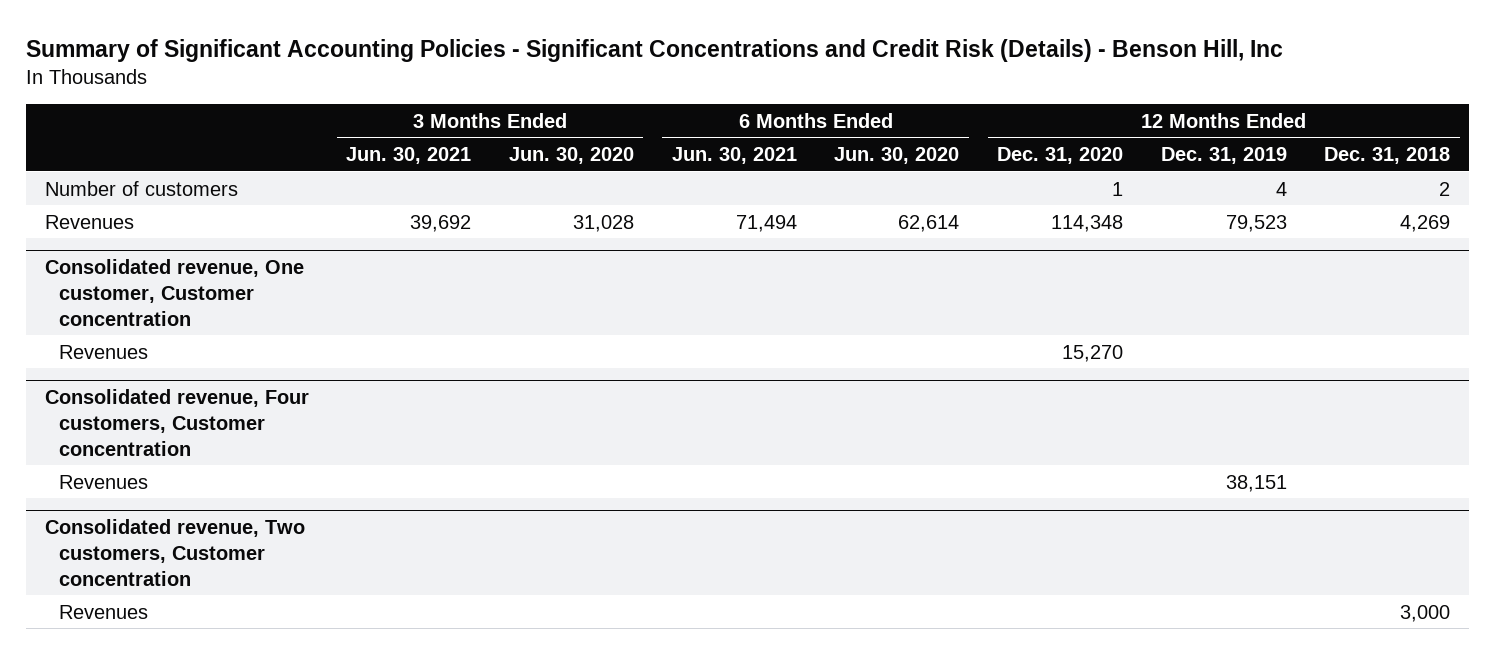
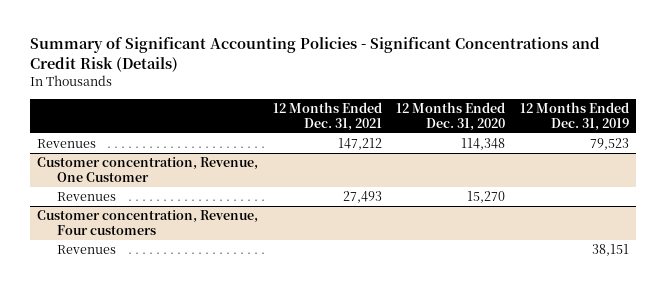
- Summary of Significant Accounting Policies - Significant Concentrations and Credit Risk (Details) - Benson Hill, Inc
+ Summary of Significant Accounting Policies - Significant Concentrations and Credit Risk (Details)
- | 3 Months Ended Jun. 30, 2021 | 3 Months Ended Jun. 30, 2020 | 6 Months Ended Jun. 30, 2021 | 6 Months Ended Jun. 30, 2020 | 12 Months Ended Dec. 31, 2020 | 12 Months Ended Dec. 31, 2019 | 12 Months Ended Dec. 31, 2018
+ | 12 Months Ended Dec. 31, 2021 | 12 Months Ended Dec. 31, 2020 | 12 Months Ended Dec. 31, 2019
- Number of customers | | | | | 1 | 4 | 2
- Consolidated revenue, One customer, Customer concentration
+ Customer concentration, Revenue, One Customer
- Consolidated revenue, Four customers, Customer concentration
+ Customer concentration, Revenue, Four customers
- Consolidated revenue, Two customers, Customer concentration
- Revenues | | | | | | | 3,000

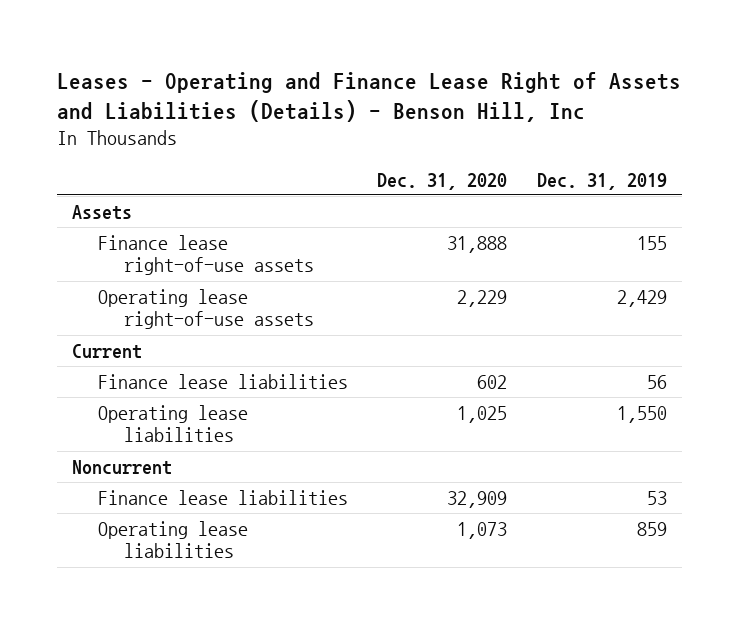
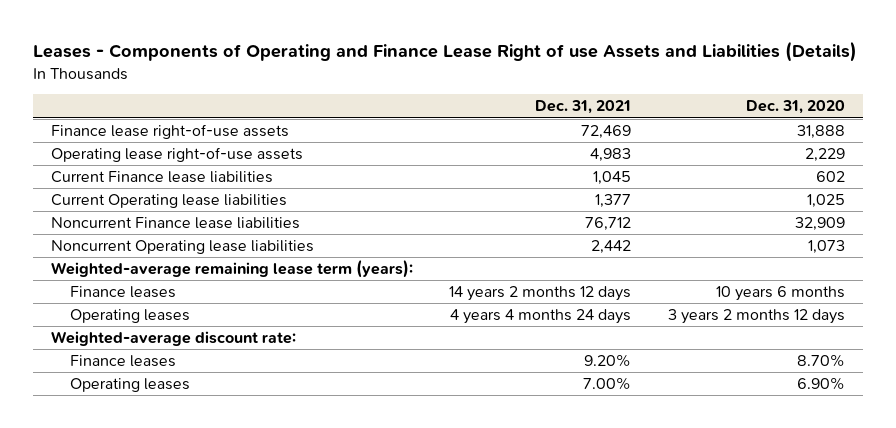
- Leases - Operating and Finance Lease Right of Assets and Liabilities (Details) - Benson Hill, Inc
+ Leases - Components of Operating and Finance Lease Right of use Assets and Liabilities (Details)
- | Dec. 31, 2020 | Dec. 31, 2019
+ | Dec. 31, 2021 | Dec. 31, 2020
- Assets
- Current
- Finance lease liabilities | 602 | 56
- Operating lease liabilities | 1,025 | 1,550
- Noncurrent
- Finance lease liabilities | 32,909 | 53
- Operating lease liabilities | 1,073 | 859
+ Current Finance lease liabilities | 1,045 | 602
+ Current Operating lease liabilities | 1,377 | 1,025
+ Noncurrent Finance lease liabilities | 76,712 | 32,909
+ Noncurrent Operating lease liabilities | 2,442 | 1,073
+ Weighted-average remaining lease term (years):
+ Finance leases | 14 years 2 months 12 days | 10 years 6 months
+ Operating leases | 4 years 4 months 24 days | 3 years 2 months 12 days
+ Weighted-average discount rate:
+ Finance leases | 9.20% | 8.70%
+ Operating leases | 7.00% | 6.90%

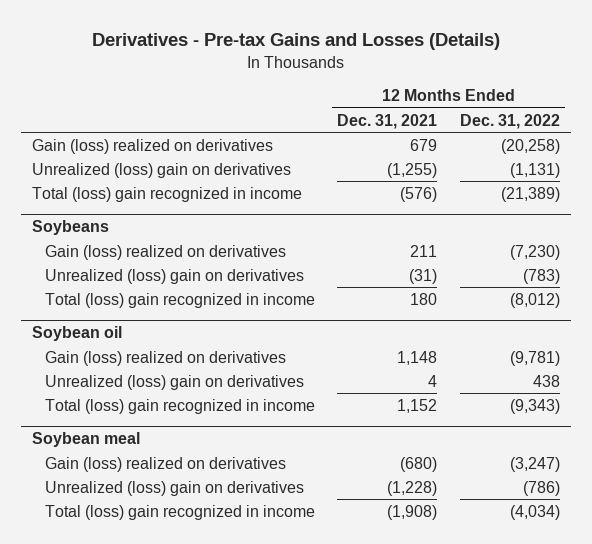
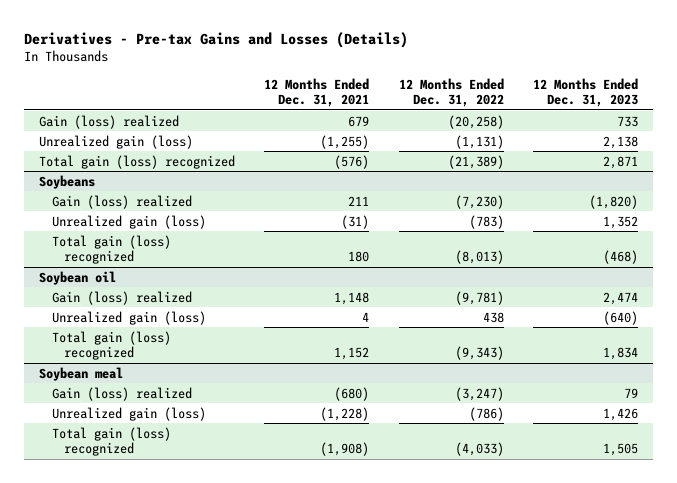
- | 12 Months Ended Dec. 31, 2021 | 12 Months Ended Dec. 31, 2022
+ | 12 Months Ended Dec. 31, 2021 | 12 Months Ended Dec. 31, 2022 | 12 Months Ended Dec. 31, 2023
- Gain (loss) realized on derivatives | 679 | (20,258)
- Unrealized (loss) gain on derivatives | (1,255) | (1,131)
- Total (loss) gain recognized in income | (576) | (21,389)
+ Gain (loss) realized | 679 | (20,258) | 733
+ Unrealized gain (loss) | (1,255) | (1,131) | 2,138
+ Total gain (loss) recognized | (576) | (21,389) | 2,871
@ Soybeans
- Gain (loss) realized on derivatives | 211 | (7,230)
- Unrealized (loss) gain on derivatives | (31) | (783)
- Total (loss) gain recognized in income | 180 | (8,012)
+ Gain (loss) realized | 211 | (7,230) | (1,820)
+ Unrealized gain (loss) | (31) | (783) | 1,352
+ Total gain (loss) recognized | 180 | (8,013) | (468)
@ Soybean oil
- Gain (loss) realized on derivatives | 1,148 | (9,781)
- Unrealized (loss) gain on derivatives | 4 | 438
- Total (loss) gain recognized in income | 1,152 | (9,343)
+ Gain (loss) realized | 1,148 | (9,781) | 2,474
+ Unrealized gain (loss) | 4 | 438 | (640)
+ Total gain (loss) recognized | 1,152 | (9,343) | 1,834
@ Soybean meal
- Gain (loss) realized on derivatives | (680) | (3,247)
- Unrealized (loss) gain on derivatives | (1,228) | (786)
- Total (loss) gain recognized in income | (1,908) | (4,034)
+ Gain (loss) realized | (680) | (3,247) | 79
+ Unrealized gain (loss) | (1,228) | (786) | 1,426
+ Total gain (loss) recognized | (1,908) | (4,033) | 1,505

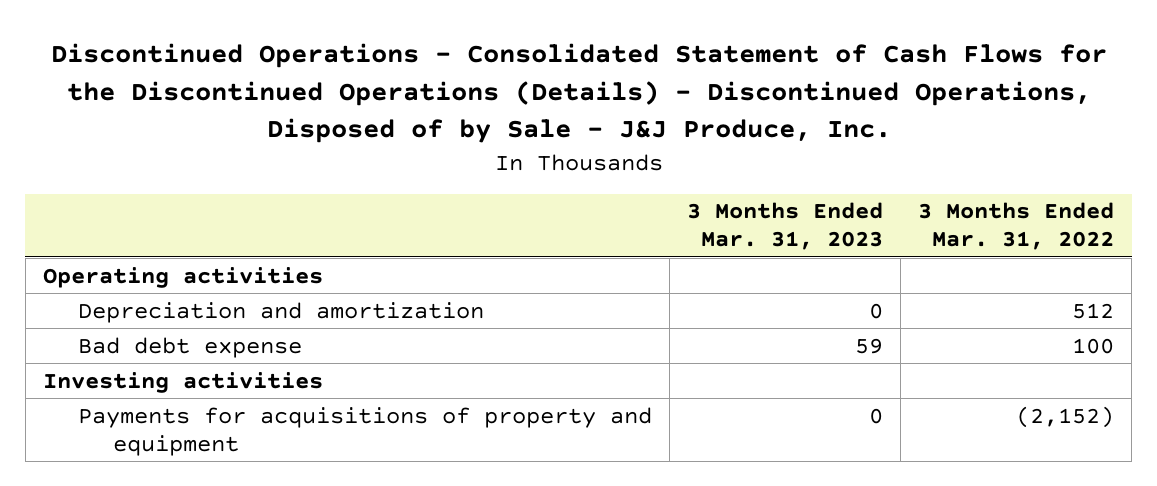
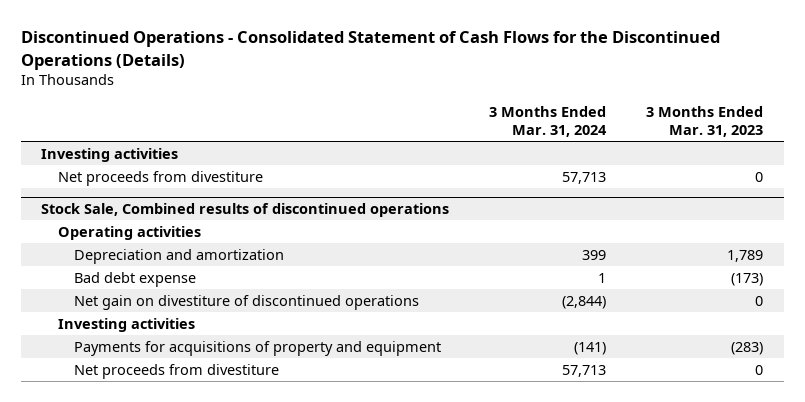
- Discontinued Operations - Consolidated Statement of Cash Flows for the Discontinued Operations (Details) - Discontinued Operations, Disposed of by Sale - J&J Produce, Inc.
+ Discontinued Operations - Consolidated Statement of Cash Flows for the Discontinued Operations (Details)
- | 3 Months Ended Mar. 31, 2023 | 3 Months Ended Mar. 31, 2022
+ | 3 Months Ended Mar. 31, 2024 | 3 Months Ended Mar. 31, 2023
+ Investing activities
+ Net proceeds from divestiture | 57,713 | 0
+ Stock Sale, Combined results of discontinued operations
- Depreciation and amortization | 0 | 512
- Bad debt expense | 59 | 100
+ Depreciation and amortization | 399 | 1,789
+ Bad debt expense | 1 | (173)
+ Net gain on divestiture of discontinued operations | (2,844) | 0
- Payments for acquisitions of property and equipment | 0 | (2,152)
+ Payments for acquisitions of property and equipment | (141) | (283)
+ Net proceeds from divestiture | 57,713 | 0

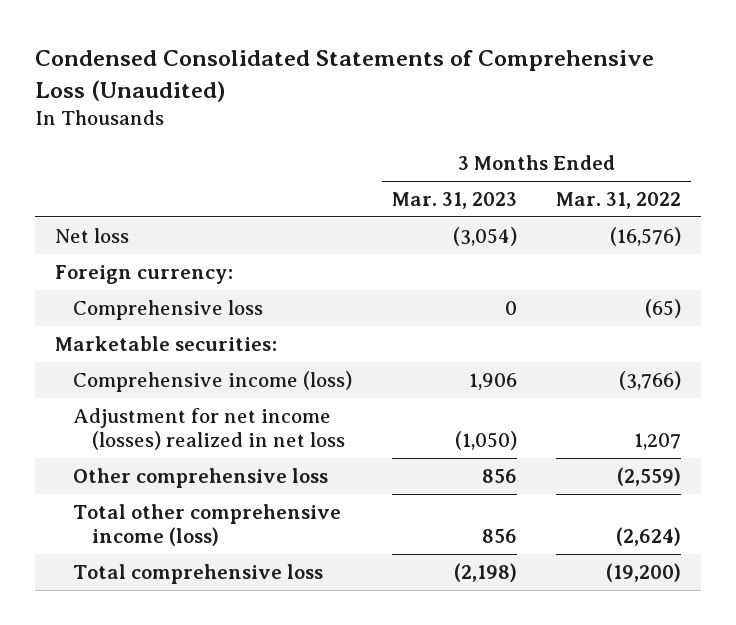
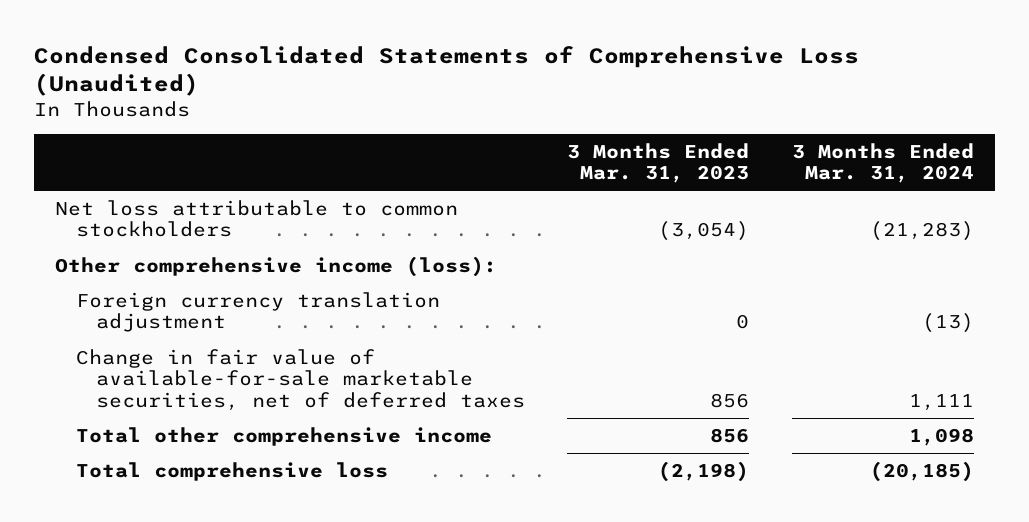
- | 3 Months Ended Mar. 31, 2023 | 3 Months Ended Mar. 31, 2022
+ | 3 Months Ended Mar. 31, 2023 | 3 Months Ended Mar. 31, 2024
- Net loss | (3,054) | (16,576)
- Foreign currency:
- Comprehensive loss | 0 | (65)
- Marketable securities:
- Comprehensive income (loss) | 1,906 | (3,766)
- Adjustment for net income (losses) realized in net loss | (1,050) | 1,207
- Other comprehensive loss | 856 | (2,559)
- Total other comprehensive income (loss) | 856 | (2,624)
+ Net loss attributable to common stockholders | (3,054) | (21,283)
+ Other comprehensive income (loss):
+ Foreign currency translation adjustment | 0 | (13)
+ Change in fair value of available-for-sale marketable securities, net of deferred taxes | 856 | 1,111
+ Total other comprehensive income | 856 | 1,098

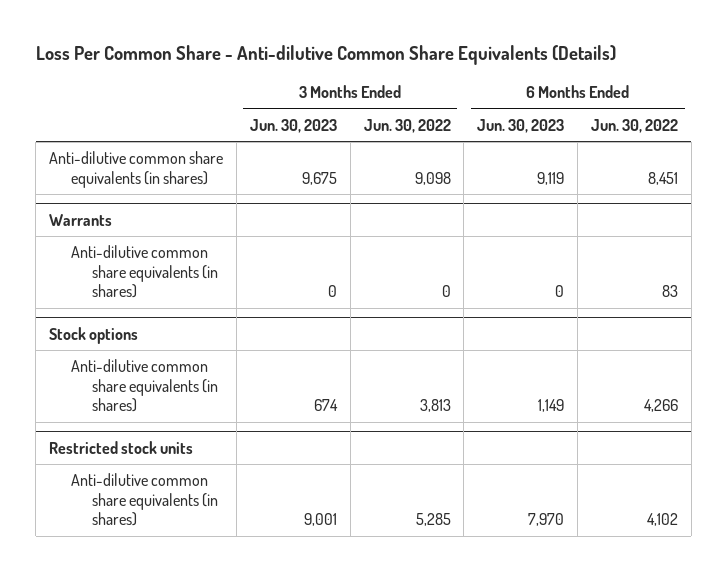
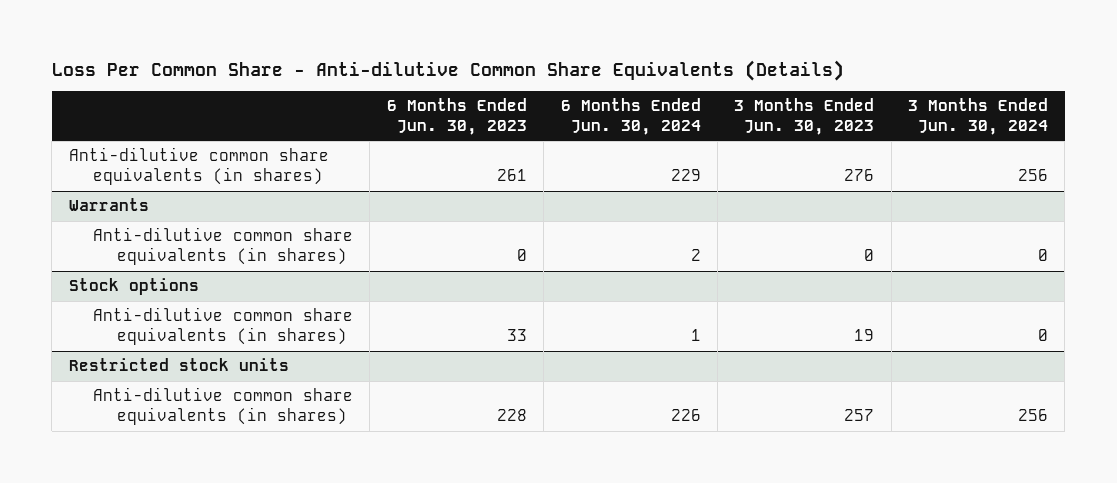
- | 3 Months Ended Jun. 30, 2023 | 3 Months Ended Jun. 30, 2022 | 6 Months Ended Jun. 30, 2023 | 6 Months Ended Jun. 30, 2022
+ | 6 Months Ended Jun. 30, 2023 | 6 Months Ended Jun. 30, 2024 | 3 Months Ended Jun. 30, 2023 | 3 Months Ended Jun. 30, 2024
- Anti-dilutive common share equivalents (in shares) | 9,675 | 9,098 | 9,119 | 8,451
+ Anti-dilutive common share equivalents (in shares) | 261 | 229 | 276 | 256
@ Stock options
- Anti-dilutive common share equivalents (in shares) | 674 | 3,813 | 1,149 | 4,266
+ Anti-dilutive common share equivalents (in shares) | 33 | 1 | 19 | 0
@ Restricted stock units
- Anti-dilutive common share equivalents (in shares) | 9,001 | 5,285 | 7,970 | 4,102
+ Anti-dilutive common share equivalents (in shares) | 228 | 226 | 257 | 256

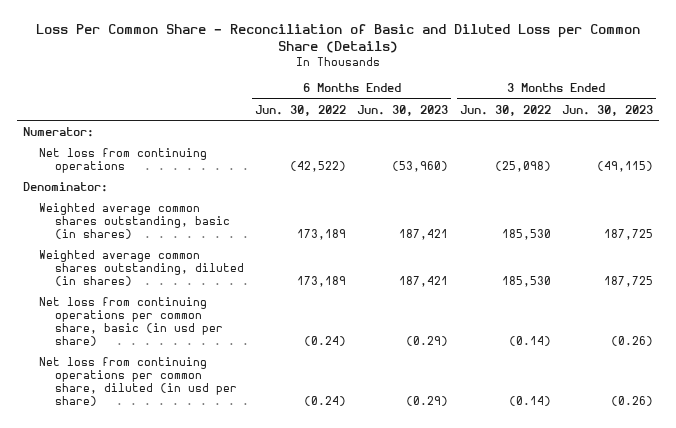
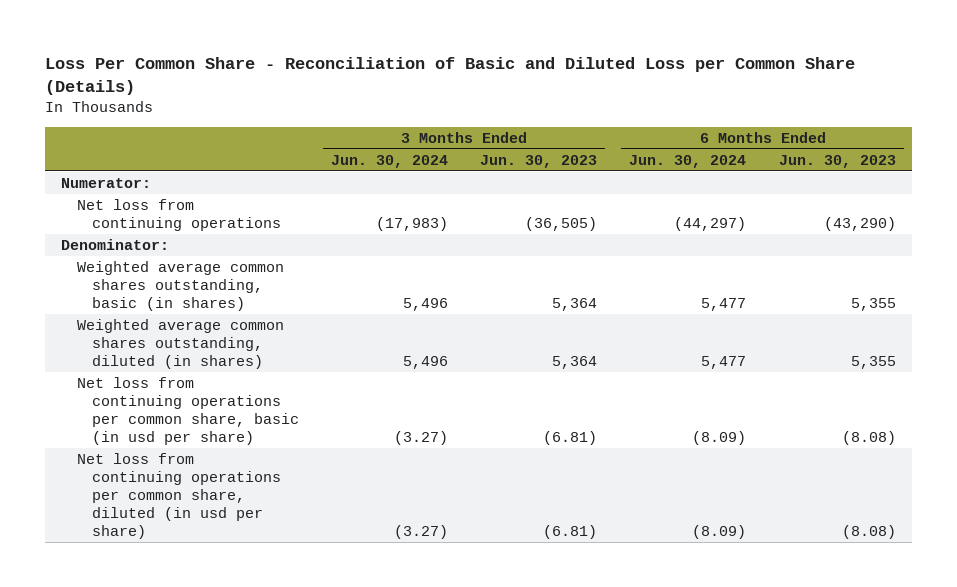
- | 6 Months Ended Jun. 30, 2022 | 6 Months Ended Jun. 30, 2023 | 3 Months Ended Jun. 30, 2022 | 3 Months Ended Jun. 30, 2023
+ | 3 Months Ended Jun. 30, 2024 | 3 Months Ended Jun. 30, 2023 | 6 Months Ended Jun. 30, 2024 | 6 Months Ended Jun. 30, 2023
- Net loss from continuing operations | (42,522) | (53,960) | (25,098) | (49,115)
+ Net loss from continuing operations | (17,983) | (36,505) | (44,297) | (43,290)
- Weighted average common shares outstanding, basic (in shares) | 173,189 | 187,421 | 185,530 | 187,725
- Weighted average common shares outstanding, diluted (in shares) | 173,189 | 187,421 | 185,530 | 187,725
- Net loss from continuing operations per common share, basic (in usd per share) | (0.24) | (0.29) | (0.14) | (0.26)
- Net loss from continuing operations per common share, diluted (in usd per share) | (0.24) | (0.29) | (0.14) | (0.26)
+ Weighted average common shares outstanding, basic (in shares) | 5,496 | 5,364 | 5,477 | 5,355
+ Weighted average common shares outstanding, diluted (in shares) | 5,496 | 5,364 | 5,477 | 5,355
+ Net loss from continuing operations per common share, basic (in usd per share) | (3.27) | (6.81) | (8.09) | (8.08)
+ Net loss from continuing operations per common share, diluted (in usd per share) | (3.27) | (6.81) | (8.09) | (8.08)

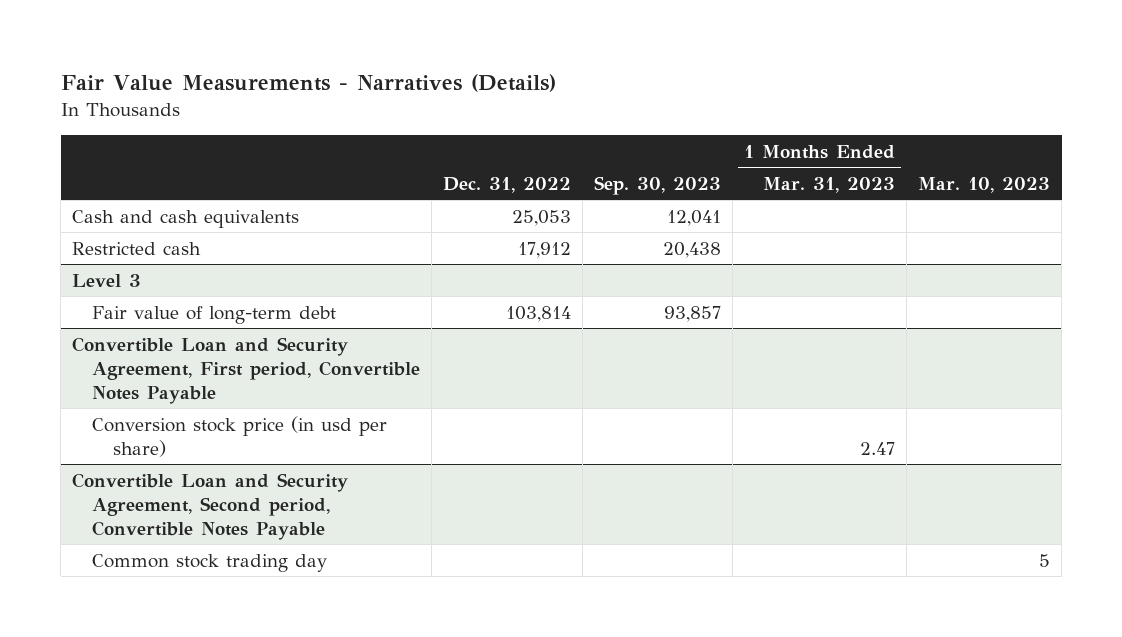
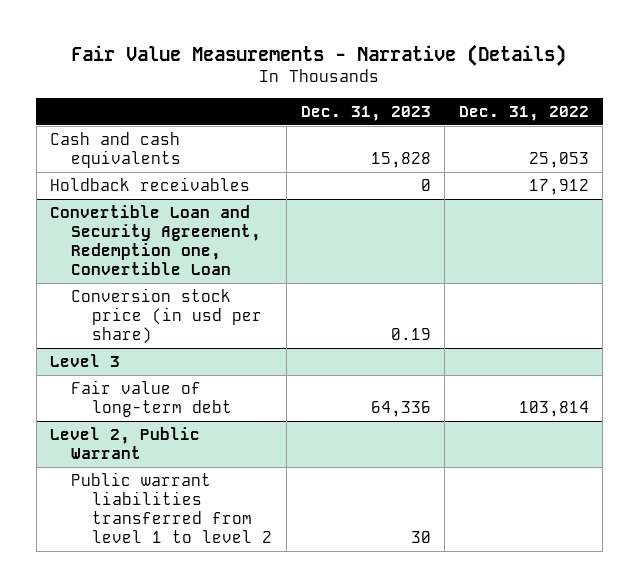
- Fair Value Measurements - Narratives (Details)
+ Fair Value Measurements - Narrative (Details)
- | Dec. 31, 2022 | Sep. 30, 2023 | 1 Months Ended Mar. 31, 2023 | Mar. 10, 2023
+ | Dec. 31, 2023 | Dec. 31, 2022
- Restricted cash | 17,912 | 20,438 | |
+ Holdback receivables | 0 | 17,912
+ Convertible Loan and Security Agreement, Redemption one, Convertible Loan
+ Conversion stock price (in usd per share) | 0.19 |
- Convertible Loan and Security Agreement, First period, Convertible Notes Payable
- Conversion stock price (in usd per share) | | | 2.47 |
- Convertible Loan and Security Agreement, Second period, Convertible Notes Payable
- Common stock trading day | | | | 5
+ Level 2, Public Warrant
+ Public warrant liabilities transferred from level 1 to level 2 | 30 |

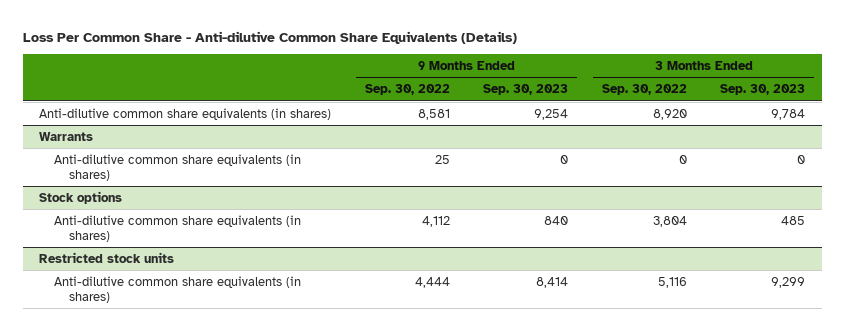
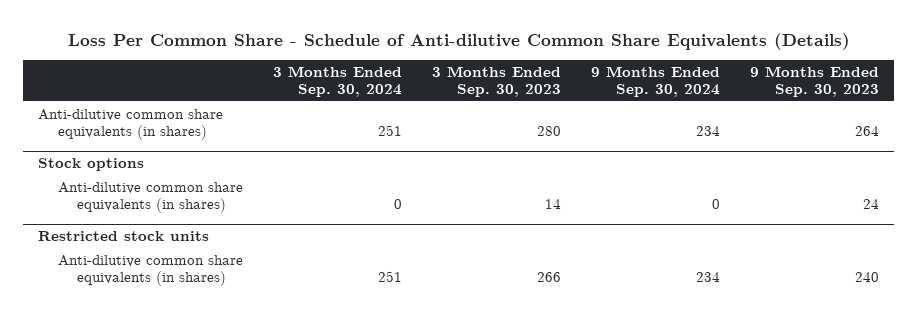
- Loss Per Common Share - Anti-dilutive Common Share Equivalents (Details)
+ Loss Per Common Share - Schedule of Anti-dilutive Common Share Equivalents (Details)
- | 9 Months Ended Sep. 30, 2022 | 9 Months Ended Sep. 30, 2023 | 3 Months Ended Sep. 30, 2022 | 3 Months Ended Sep. 30, 2023
+ | 3 Months Ended Sep. 30, 2024 | 3 Months Ended Sep. 30, 2023 | 9 Months Ended Sep. 30, 2024 | 9 Months Ended Sep. 30, 2023
- Anti-dilutive common share equivalents (in shares) | 8,581 | 9,254 | 8,920 | 9,784
- Warrants
- Anti-dilutive common share equivalents (in shares) | 25 | 0 | 0 | 0
+ Anti-dilutive common share equivalents (in shares) | 251 | 280 | 234 | 264
@ Stock options
- Anti-dilutive common share equivalents (in shares) | 4,112 | 840 | 3,804 | 485
+ Anti-dilutive common share equivalents (in shares) | 0 | 14 | 0 | 24
@ Restricted stock units
- Anti-dilutive common share equivalents (in shares) | 4,444 | 8,414 | 5,116 | 9,299
+ Anti-dilutive common share equivalents (in shares) | 251 | 266 | 234 | 240

